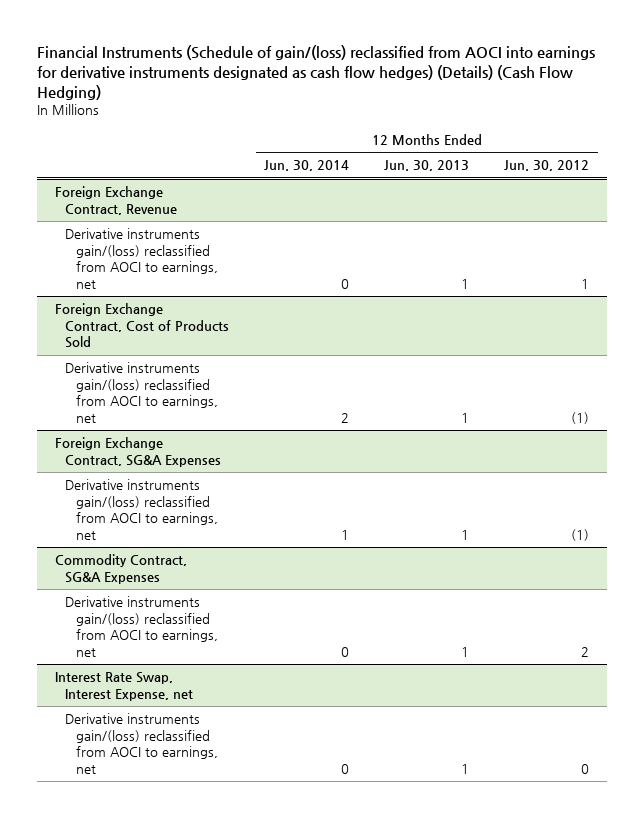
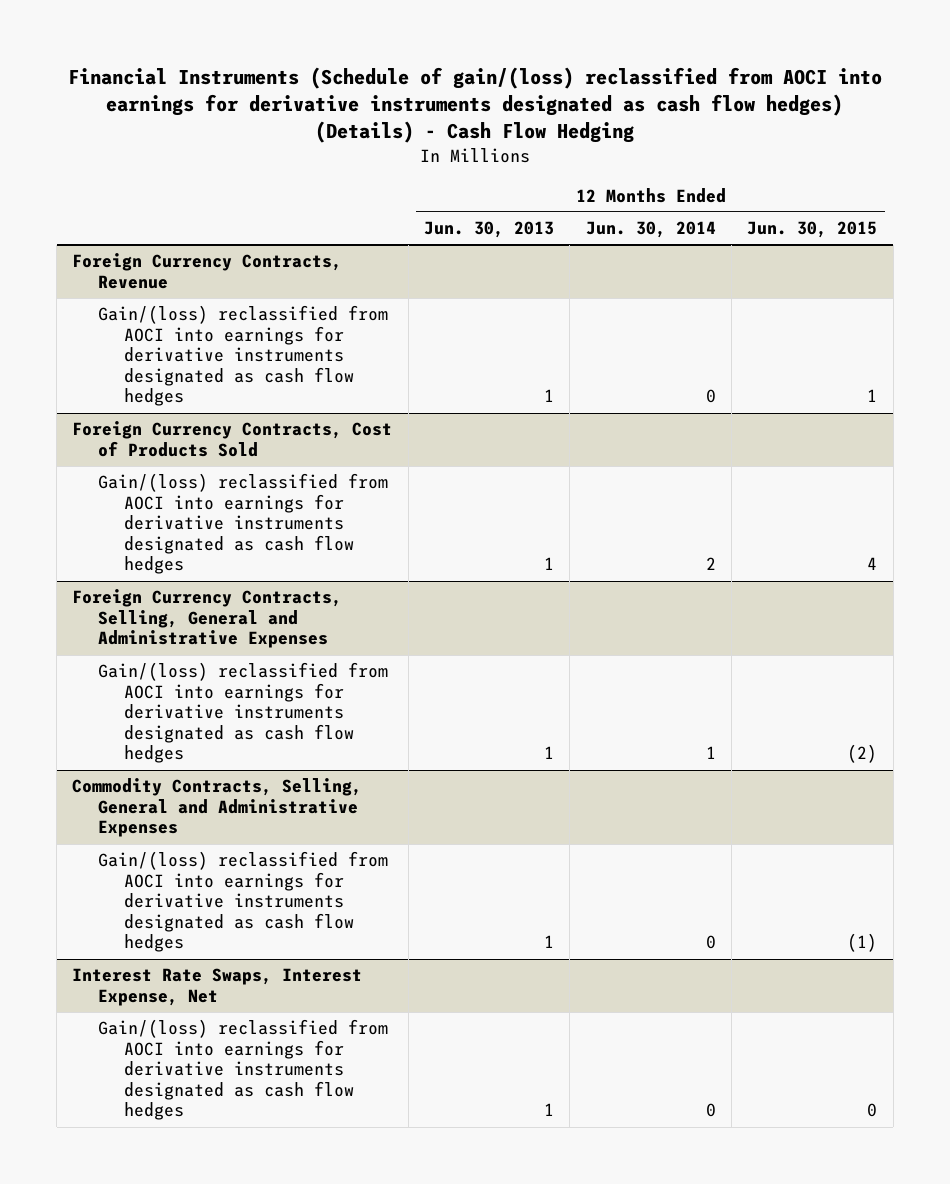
- Financial Instruments (Schedule of gain/(loss) reclassified from AOCI into earnings for derivative instruments designated as cash flow hedges) (Details) (Cash Flow Hedging)
+ Financial Instruments (Schedule of gain/(loss) reclassified from AOCI into earnings for derivative instruments designated as cash flow hedges) (Details) - Cash Flow Hedging
- | 12 Months Ended Jun. 30, 2014 | 12 Months Ended Jun. 30, 2013 | 12 Months Ended Jun. 30, 2012
+ | 12 Months Ended Jun. 30, 2013 | 12 Months Ended Jun. 30, 2014 | 12 Months Ended Jun. 30, 2015
- Foreign Exchange Contract, Revenue
- Derivative instruments gain/(loss) reclassified from AOCI to earnings, net | 0 | 1 | 1
- Foreign Exchange Contract, Cost of Products Sold
- Derivative instruments gain/(loss) reclassified from AOCI to earnings, net | 2 | 1 | (1)
- Foreign Exchange Contract, SG&A Expenses
- Derivative instruments gain/(loss) reclassified from AOCI to earnings, net | 1 | 1 | (1)
- Commodity Contract, SG&A Expenses
- Derivative instruments gain/(loss) reclassified from AOCI to earnings, net | 0 | 1 | 2
- Interest Rate Swap, Interest Expense, net
- Derivative instruments gain/(loss) reclassified from AOCI to earnings, net | 0 | 1 | 0
+ Foreign Currency Contracts, Revenue
+ Gain/(loss) reclassified from AOCI into earnings for derivative instruments designated as cash flow hedges | 1 | 0 | 1
+ Foreign Currency Contracts, Cost of Products Sold
+ Gain/(loss) reclassified from AOCI into earnings for derivative instruments designated as cash flow hedges | 1 | 2 | 4
+ Foreign Currency Contracts, Selling, General and Administrative Expenses
+ Gain/(loss) reclassified from AOCI into earnings for derivative instruments designated as cash flow hedges | 1 | 1 | (2)
+ Commodity Contracts, Selling, General and Administrative Expenses
+ Gain/(loss) reclassified from AOCI into earnings for derivative instruments designated as cash flow hedges | 1 | 0 | (1)
+ Interest Rate Swaps, Interest Expense, Net
+ Gain/(loss) reclassified from AOCI into earnings for derivative instruments designated as cash flow hedges | 1 | 0 | 0

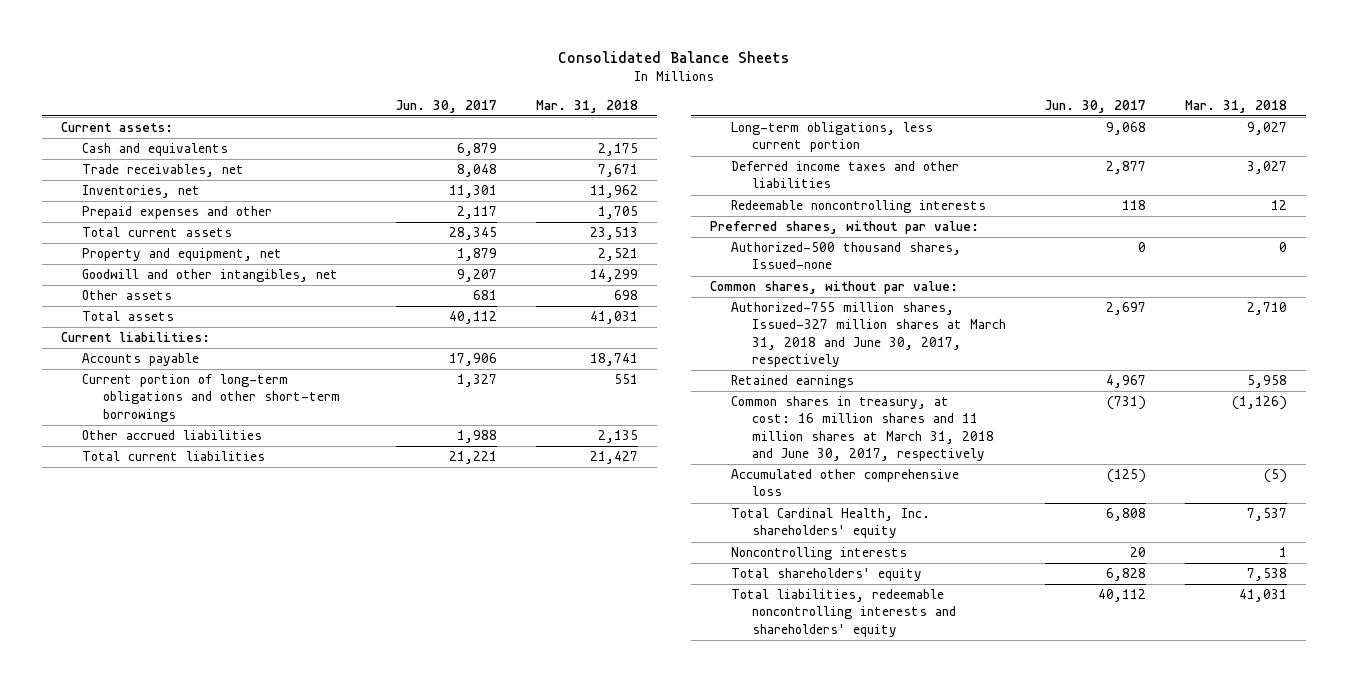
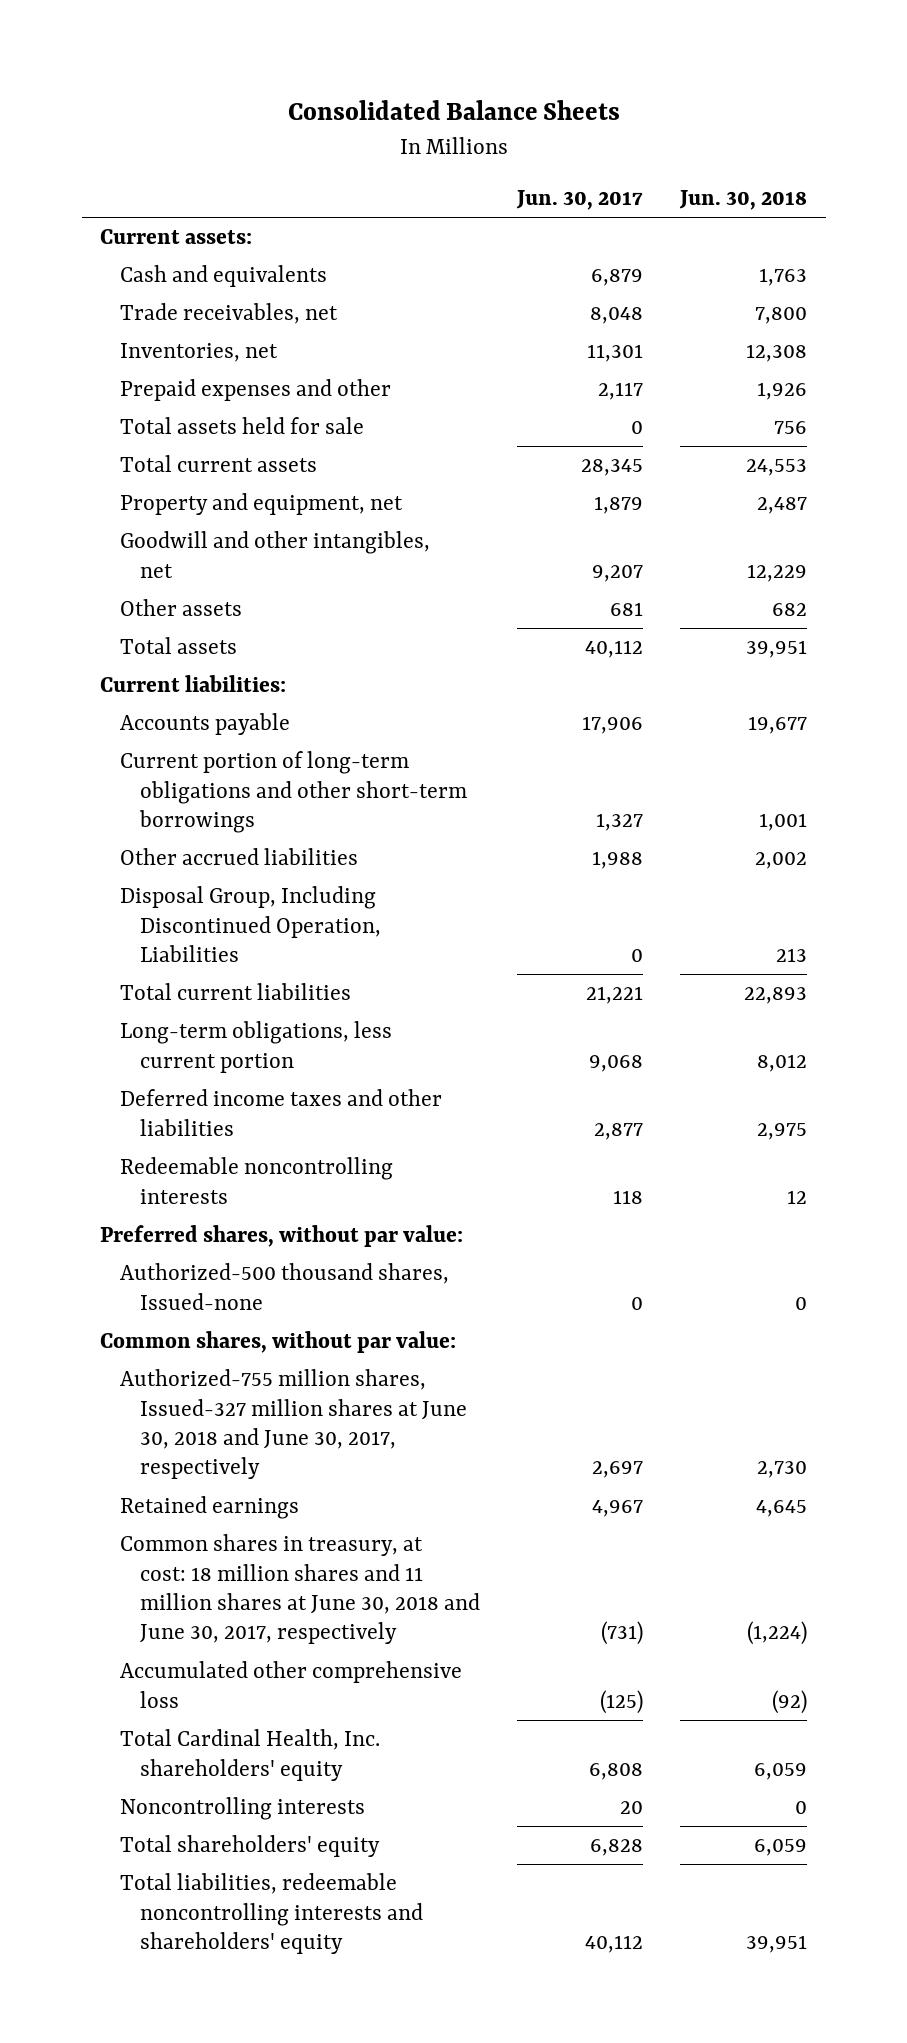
- | Jun. 30, 2017 | Mar. 31, 2018
+ | Jun. 30, 2017 | Jun. 30, 2018
+ Total assets held for sale | 0 | 756
+ Disposal Group, Including Discontinued Operation, Liabilities | 0 | 213
- Authorized-755 million shares, Issued-327 million shares at March 31, 2018 and June 30, 2017, respectively | 2,697 | 2,710
+ Authorized-755 million shares, Issued-327 million shares at June 30, 2018 and June 30, 2017, respectively | 2,697 | 2,730
- Common shares in treasury, at cost: 16 million shares and 11 million shares at March 31, 2018 and June 30, 2017, respectively | (731) | (1,126)
+ Common shares in treasury, at cost: 18 million shares and 11 million shares at June 30, 2018 and June 30, 2017, respectively | (731) | (1,224)

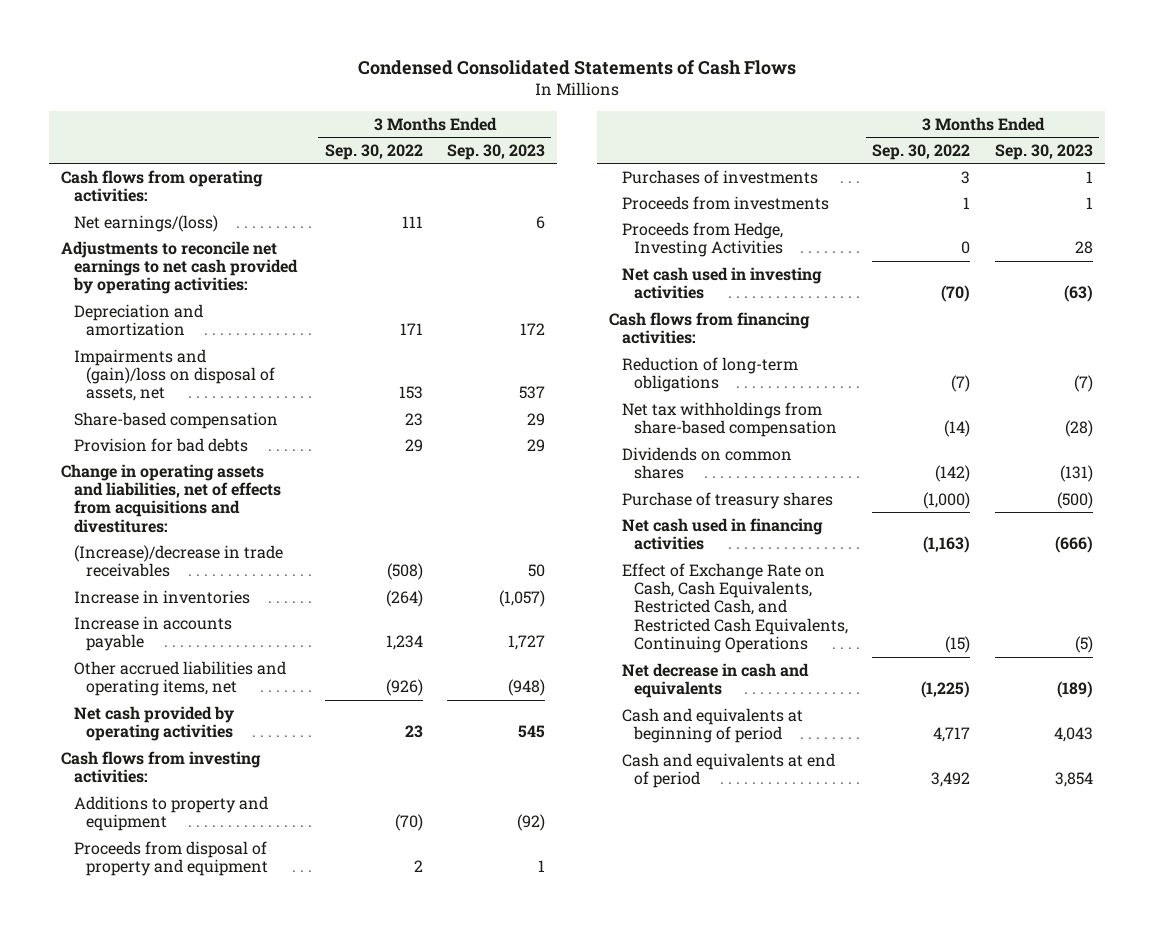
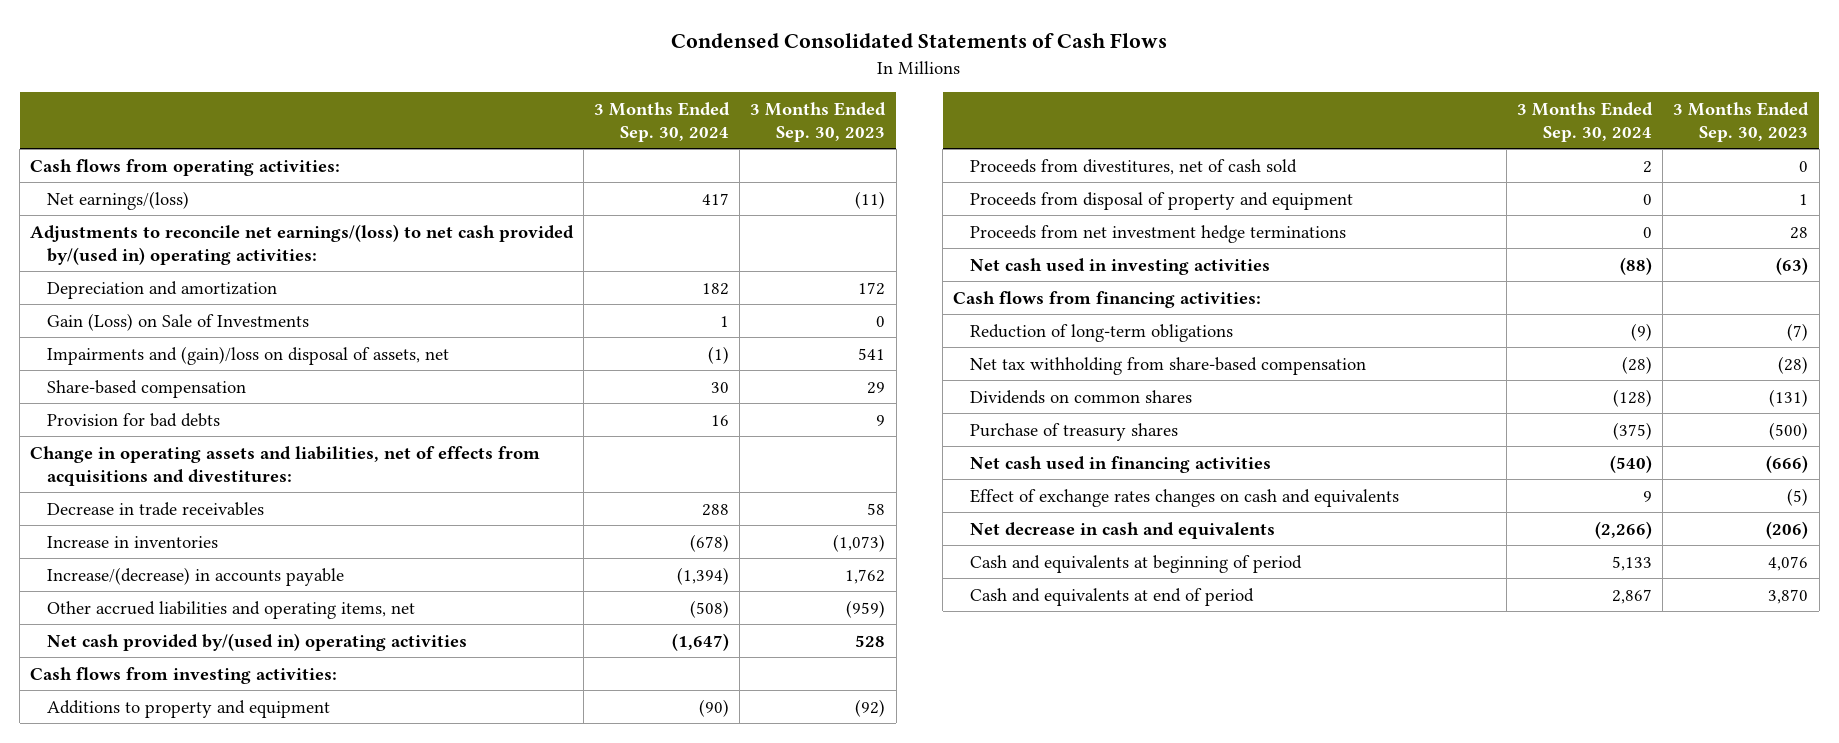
- | 3 Months Ended Sep. 30, 2022 | 3 Months Ended Sep. 30, 2023
+ | 3 Months Ended Sep. 30, 2024 | 3 Months Ended Sep. 30, 2023
- Net earnings/(loss) | 111 | 6
- Adjustments to reconcile net earnings to net cash provided by operating activities:
+ Net earnings/(loss) | 417 | (11)
+ Adjustments to reconcile net earnings/(loss) to net cash provided by/(used in) operating activities:
- Impairments and (gain)/loss on disposal of assets, net | 153 | 537
+ Gain (Loss) on Sale of Investments | 1 | 0
+ Impairments and (gain)/loss on disposal of assets, net | (1) | 541
- Provision for bad debts | 29 | 29
+ Provision for bad debts | 16 | 9
- (Increase)/decrease in trade receivables | (508) | 50
- Increase in inventories | (264) | (1,057)
- Increase in accounts payable | 1,234 | 1,727
- Other accrued liabilities and operating items, net | (926) | (948)
- Net cash provided by operating activities | 23 | 545
+ Decrease in trade receivables | 288 | 58
+ Increase in inventories | (678) | (1,073)
+ Increase/(decrease) in accounts payable | (1,394) | 1,762
+ Other accrued liabilities and operating items, net | (508) | (959)
+ Net cash provided by/(used in) operating activities | (1,647) | 528
+ Proceeds from divestitures, net of cash sold | 2 | 0
- Purchases of investments | 3 | 1
- Proceeds from investments | 1 | 1
- Proceeds from Hedge, Investing Activities | 0 | 28
+ Proceeds from net investment hedge terminations | 0 | 28
- Net tax withholdings from share-based compensation | (14) | (28)
+ Net tax withholding from share-based compensation | (28) | (28)
- Effect of Exchange Rate on Cash, Cash Equivalents, Restricted Cash, and Restricted Cash Equivalents, Continuing Operations | (15) | (5)
- Net decrease in cash and equivalents | (1,225) | (189)
- Cash and equivalents at beginning of period | 4,717 | 4,043
- Cash and equivalents at end of period | 3,492 | 3,854
+ Effect of exchange rates changes on cash and equivalents | 9 | (5)
+ Net decrease in cash and equivalents | (2,266) | (206)
+ Cash and equivalents at beginning of period | 5,133 | 4,076
+ Cash and equivalents at end of period | 2,867 | 3,870

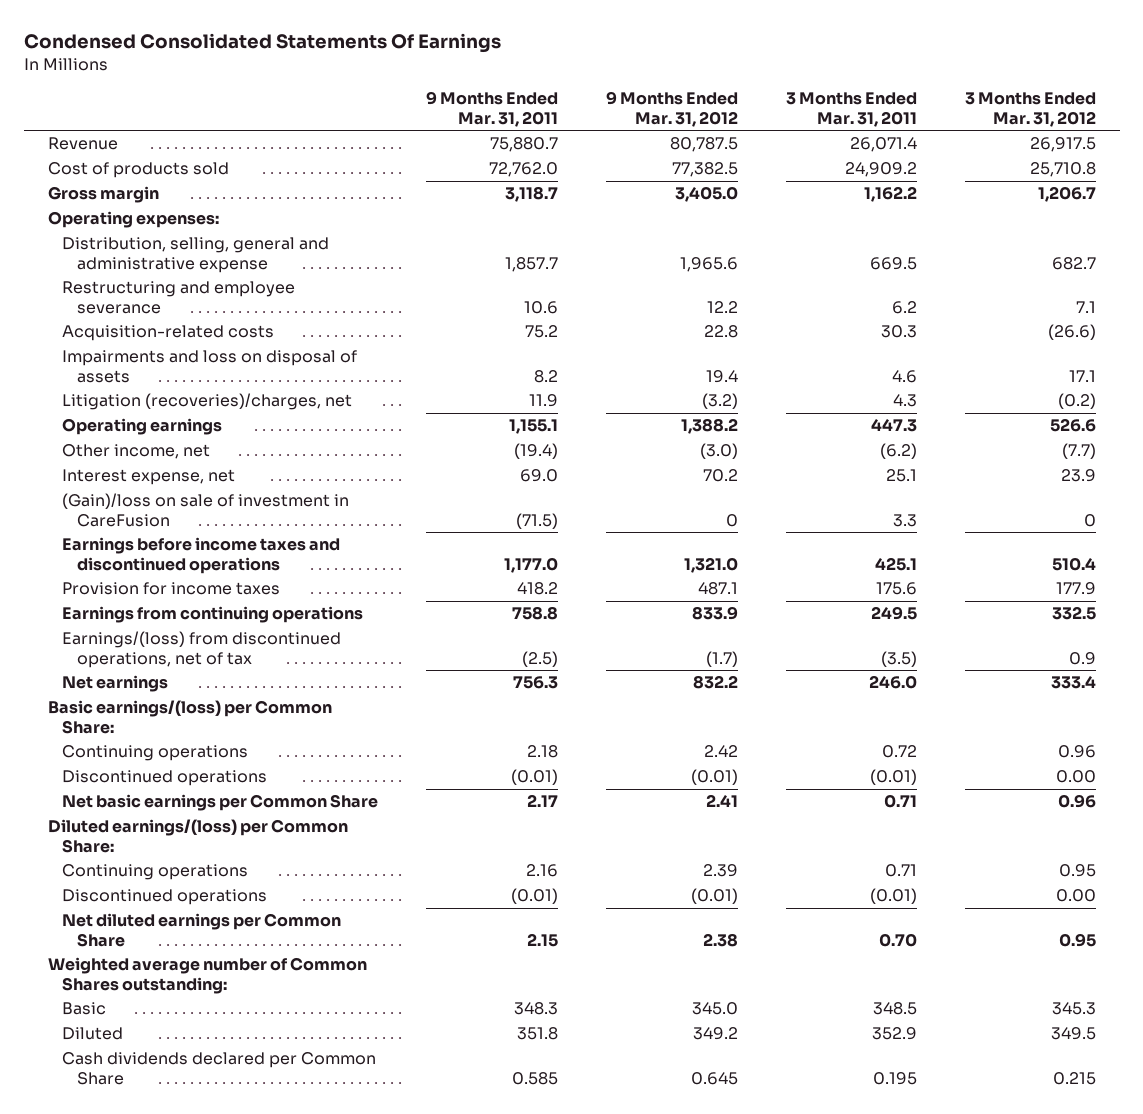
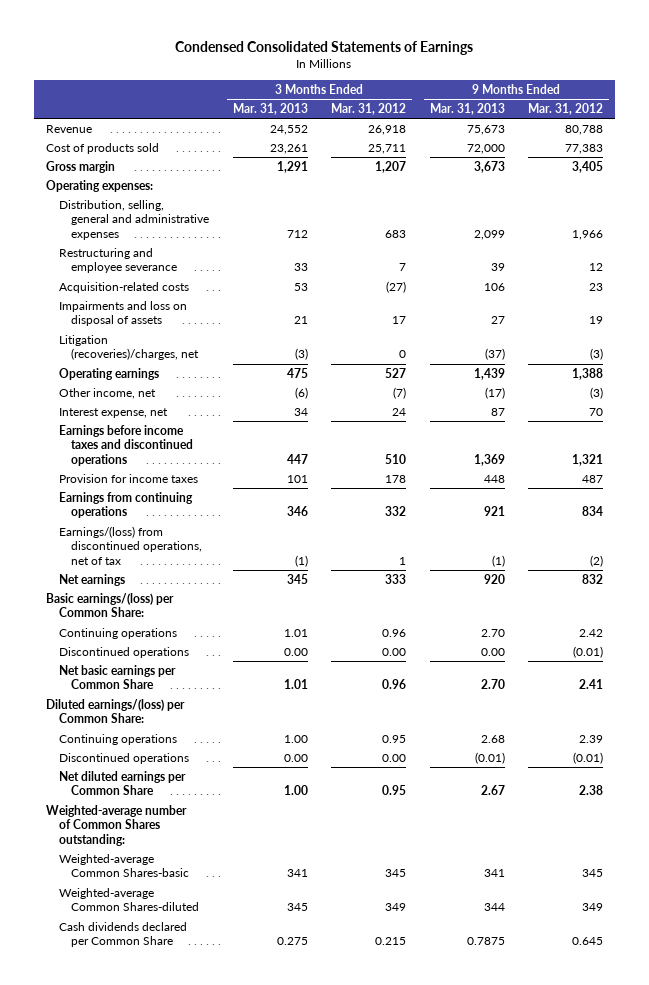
- Condensed Consolidated Statements Of Earnings
+ Condensed Consolidated Statements of Earnings
- | 9 Months Ended Mar. 31, 2011 | 9 Months Ended Mar. 31, 2012 | 3 Months Ended Mar. 31, 2011 | 3 Months Ended Mar. 31, 2012
+ | 3 Months Ended Mar. 31, 2013 | 3 Months Ended Mar. 31, 2012 | 9 Months Ended Mar. 31, 2013 | 9 Months Ended Mar. 31, 2012
- Revenue | 75,880.7 | 80,787.5 | 26,071.4 | 26,917.5
- Cost of products sold | 72,762.0 | 77,382.5 | 24,909.2 | 25,710.8
- Gross margin | 3,118.7 | 3,405.0 | 1,162.2 | 1,206.7
+ Revenue | 24,552 | 26,918 | 75,673 | 80,788
+ Cost of products sold | 23,261 | 25,711 | 72,000 | 77,383
+ Gross margin | 1,291 | 1,207 | 3,673 | 3,405
- Distribution, selling, general and administrative expense | 1,857.7 | 1,965.6 | 669.5 | 682.7
- Restructuring and employee severance | 10.6 | 12.2 | 6.2 | 7.1
- Acquisition-related costs | 75.2 | 22.8 | 30.3 | (26.6)
- Impairments and loss on disposal of assets | 8.2 | 19.4 | 4.6 | 17.1
- Litigation (recoveries)/charges, net | 11.9 | (3.2) | 4.3 | (0.2)
- Operating earnings | 1,155.1 | 1,388.2 | 447.3 | 526.6
- Other income, net | (19.4) | (3.0) | (6.2) | (7.7)
- Interest expense, net | 69.0 | 70.2 | 25.1 | 23.9
- (Gain)/loss on sale of investment in CareFusion | (71.5) | 0 | 3.3 | 0
- Earnings before income taxes and discontinued operations | 1,177.0 | 1,321.0 | 425.1 | 510.4
- Provision for income taxes | 418.2 | 487.1 | 175.6 | 177.9
- Earnings from continuing operations | 758.8 | 833.9 | 249.5 | 332.5
- Earnings/(loss) from discontinued operations, net of tax | (2.5) | (1.7) | (3.5) | 0.9
- Net earnings | 756.3 | 832.2 | 246.0 | 333.4
+ Distribution, selling, general and administrative expenses | 712 | 683 | 2,099 | 1,966
+ Restructuring and employee severance | 33 | 7 | 39 | 12
+ Acquisition-related costs | 53 | (27) | 106 | 23
+ Impairments and loss on disposal of assets | 21 | 17 | 27 | 19
+ Litigation (recoveries)/charges, net | (3) | 0 | (37) | (3)
+ Operating earnings | 475 | 527 | 1,439 | 1,388
+ Other income, net | (6) | (7) | (17) | (3)
+ Interest expense, net | 34 | 24 | 87 | 70
+ Earnings before income taxes and discontinued operations | 447 | 510 | 1,369 | 1,321
+ Provision for income taxes | 101 | 178 | 448 | 487
+ Earnings from continuing operations | 346 | 332 | 921 | 834
+ Earnings/(loss) from discontinued operations, net of tax | (1) | 1 | (1) | (2)
+ Net earnings | 345 | 333 | 920 | 832
- Weighted average number of Common Shares outstanding:
- Basic | 348.3 | 345.0 | 348.5 | 345.3
- Diluted | 351.8 | 349.2 | 352.9 | 349.5
+ Weighted-average number of Common Shares outstanding:
+ Weighted-average Common Shares-basic | 341 | 345 | 341 | 345
+ Weighted-average Common Shares-diluted | 345 | 349 | 344 | 349

